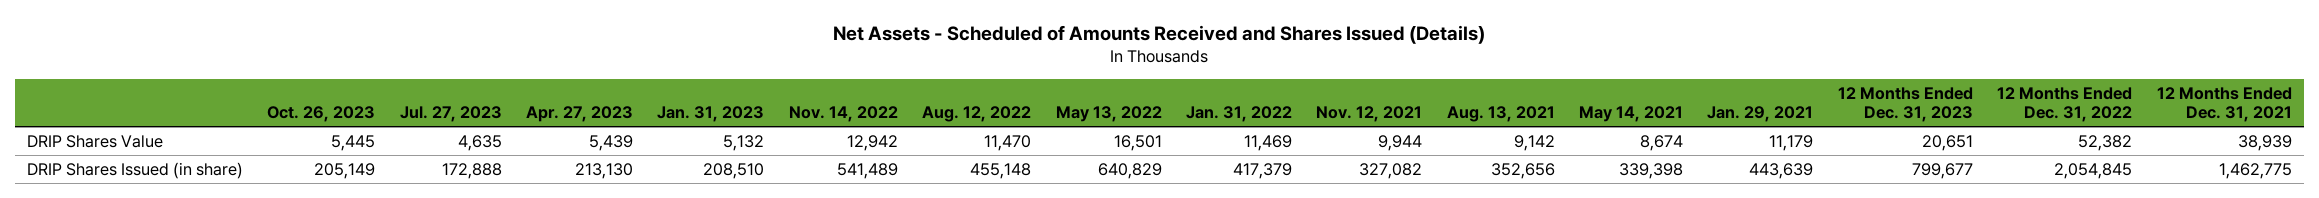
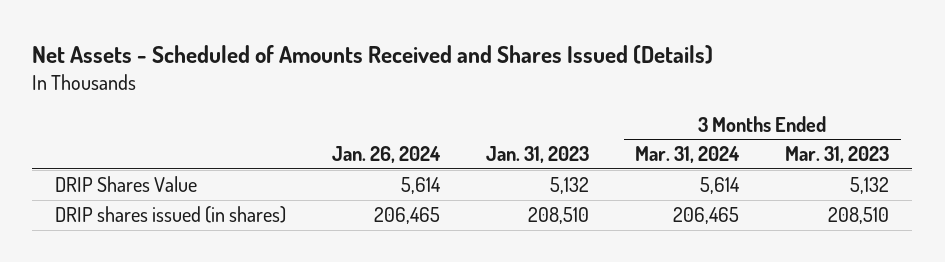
- | Oct. 26, 2023 | Jul. 27, 2023 | Apr. 27, 2023 | Jan. 31, 2023 | Nov. 14, 2022 | Aug. 12, 2022 | May 13, 2022 | Jan. 31, 2022 | Nov. 12, 2021 | Aug. 13, 2021 | May 14, 2021 | Jan. 29, 2021 | 12 Months Ended Dec. 31, 2023 | 12 Months Ended Dec. 31, 2022 | 12 Months Ended Dec. 31, 2021
+ | Jan. 26, 2024 | Jan. 31, 2023 | 3 Months Ended Mar. 31, 2024 | 3 Months Ended Mar. 31, 2023
- DRIP Shares Issued (in share) | 205,149 | 172,888 | 213,130 | 208,510 | 541,489 | 455,148 | 640,829 | 417,379 | 327,082 | 352,656 | 339,398 | 443,639 | 799,677 | 2,054,845 | 1,462,775
+ DRIP shares issued (in shares) | 206,465 | 208,510 | 206,465 | 208,510

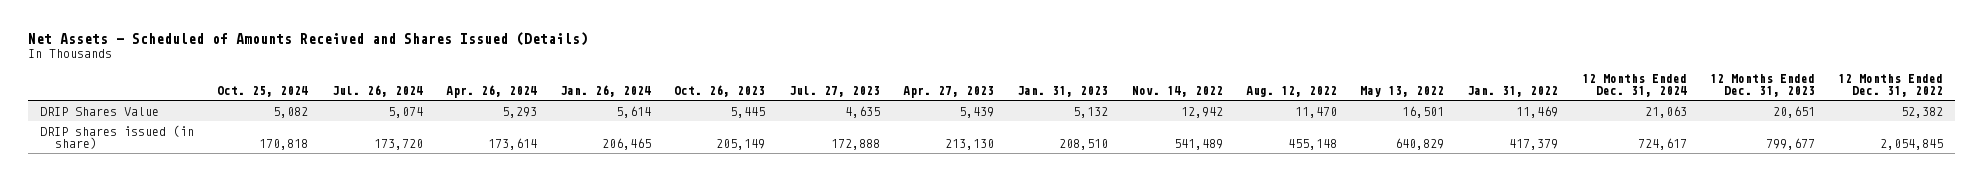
- | Jan. 26, 2024 | Jan. 31, 2023 | 3 Months Ended Mar. 31, 2024 | 3 Months Ended Mar. 31, 2023
+ | Oct. 25, 2024 | Jul. 26, 2024 | Apr. 26, 2024 | Jan. 26, 2024 | Oct. 26, 2023 | Jul. 27, 2023 | Apr. 27, 2023 | Jan. 31, 2023 | Nov. 14, 2022 | Aug. 12, 2022 | May 13, 2022 | Jan. 31, 2022 | 12 Months Ended Dec. 31, 2024 | 12 Months Ended Dec. 31, 2023 | 12 Months Ended Dec. 31, 2022
- DRIP shares issued (in shares) | 206,465 | 208,510 | 206,465 | 208,510
+ DRIP shares issued (in share) | 170,818 | 173,720 | 173,614 | 206,465 | 205,149 | 172,888 | 213,130 | 208,510 | 541,489 | 455,148 | 640,829 | 417,379 | 724,617 | 799,677 | 2,054,845

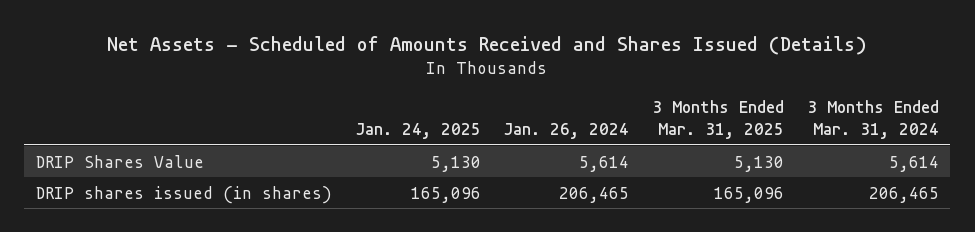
- | Oct. 25, 2024 | Jul. 26, 2024 | Apr. 26, 2024 | Jan. 26, 2024 | Oct. 26, 2023 | Jul. 27, 2023 | Apr. 27, 2023 | Jan. 31, 2023 | Nov. 14, 2022 | Aug. 12, 2022 | May 13, 2022 | Jan. 31, 2022 | 12 Months Ended Dec. 31, 2024 | 12 Months Ended Dec. 31, 2023 | 12 Months Ended Dec. 31, 2022
+ | Jan. 24, 2025 | Jan. 26, 2024 | 3 Months Ended Mar. 31, 2025 | 3 Months Ended Mar. 31, 2024
- DRIP shares issued (in share) | 170,818 | 173,720 | 173,614 | 206,465 | 205,149 | 172,888 | 213,130 | 208,510 | 541,489 | 455,148 | 640,829 | 417,379 | 724,617 | 799,677 | 2,054,845
+ DRIP shares issued (in shares) | 165,096 | 206,465 | 165,096 | 206,465

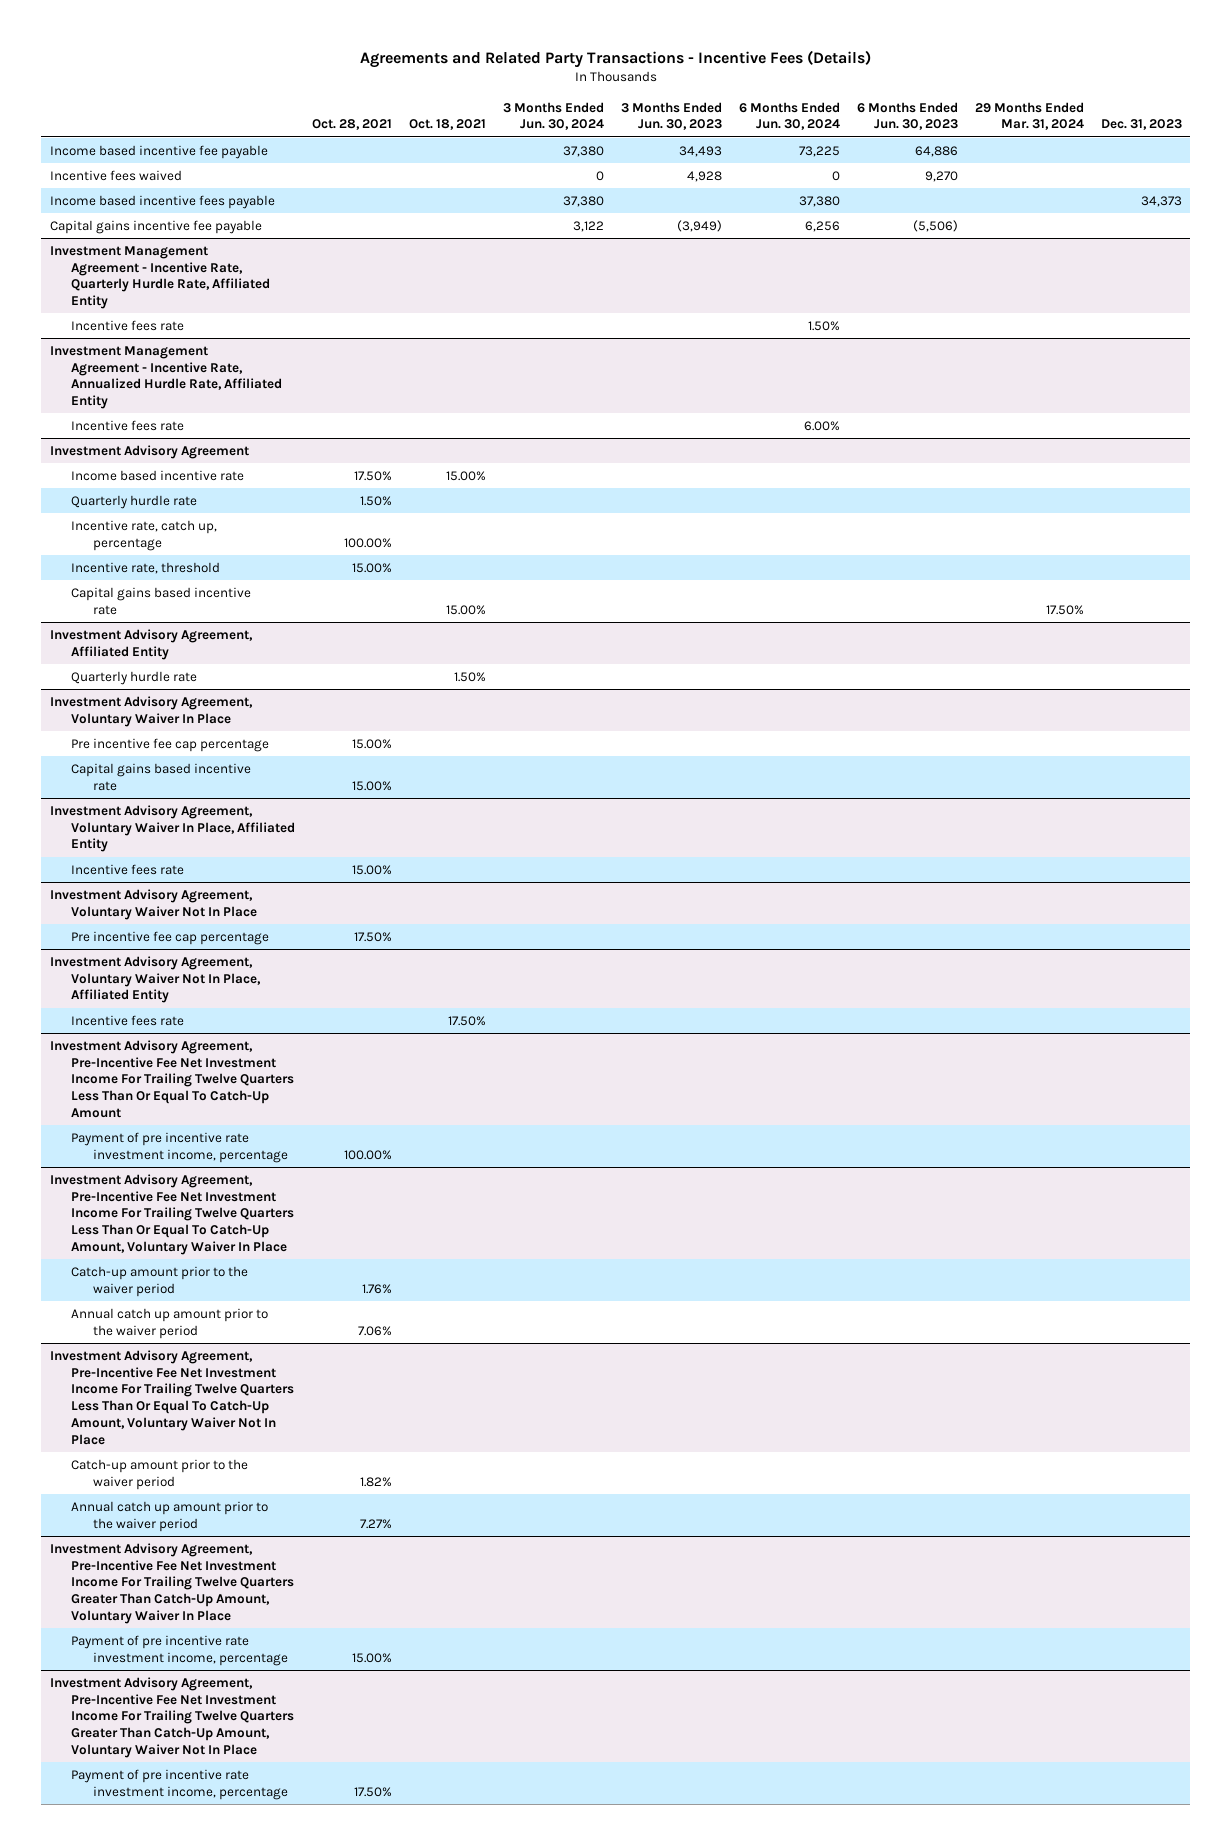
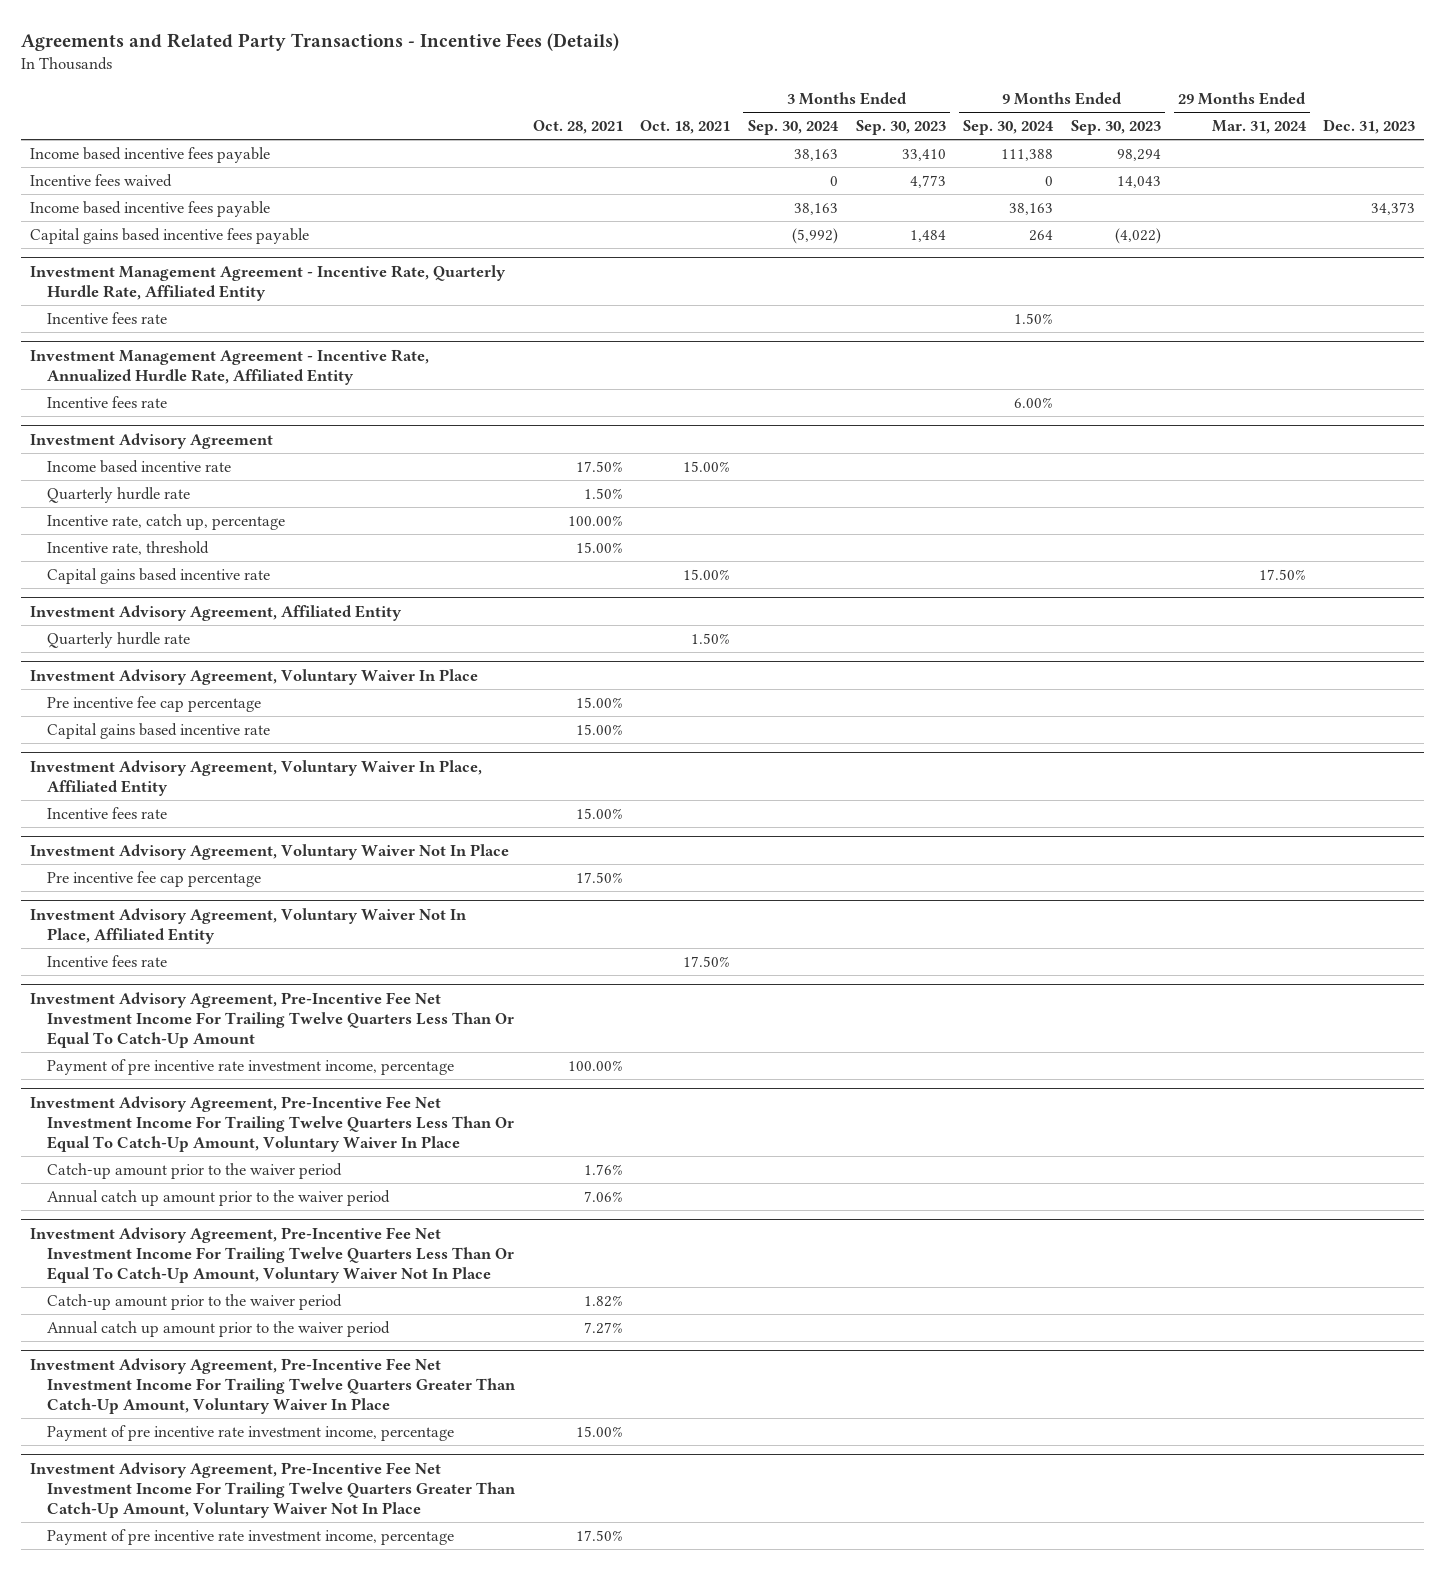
- | Oct. 28, 2021 | Oct. 18, 2021 | 3 Months Ended Jun. 30, 2024 | 3 Months Ended Jun. 30, 2023 | 6 Months Ended Jun. 30, 2024 | 6 Months Ended Jun. 30, 2023 | 29 Months Ended Mar. 31, 2024 | Dec. 31, 2023
+ | Oct. 28, 2021 | Oct. 18, 2021 | 3 Months Ended Sep. 30, 2024 | 3 Months Ended Sep. 30, 2023 | 9 Months Ended Sep. 30, 2024 | 9 Months Ended Sep. 30, 2023 | 29 Months Ended Mar. 31, 2024 | Dec. 31, 2023
- Income based incentive fee payable | | | 37,380 | 34,493 | 73,225 | 64,886 | |
+ Income based incentive fees payable | | | 38,163 | 33,410 | 111,388 | 98,294 | |
- Capital gains incentive fee payable | | | 3,122 | (3,949) | 6,256 | (5,506) | |
+ Capital gains based incentive fees payable | | | (5,992) | 1,484 | 264 | (4,022) | |

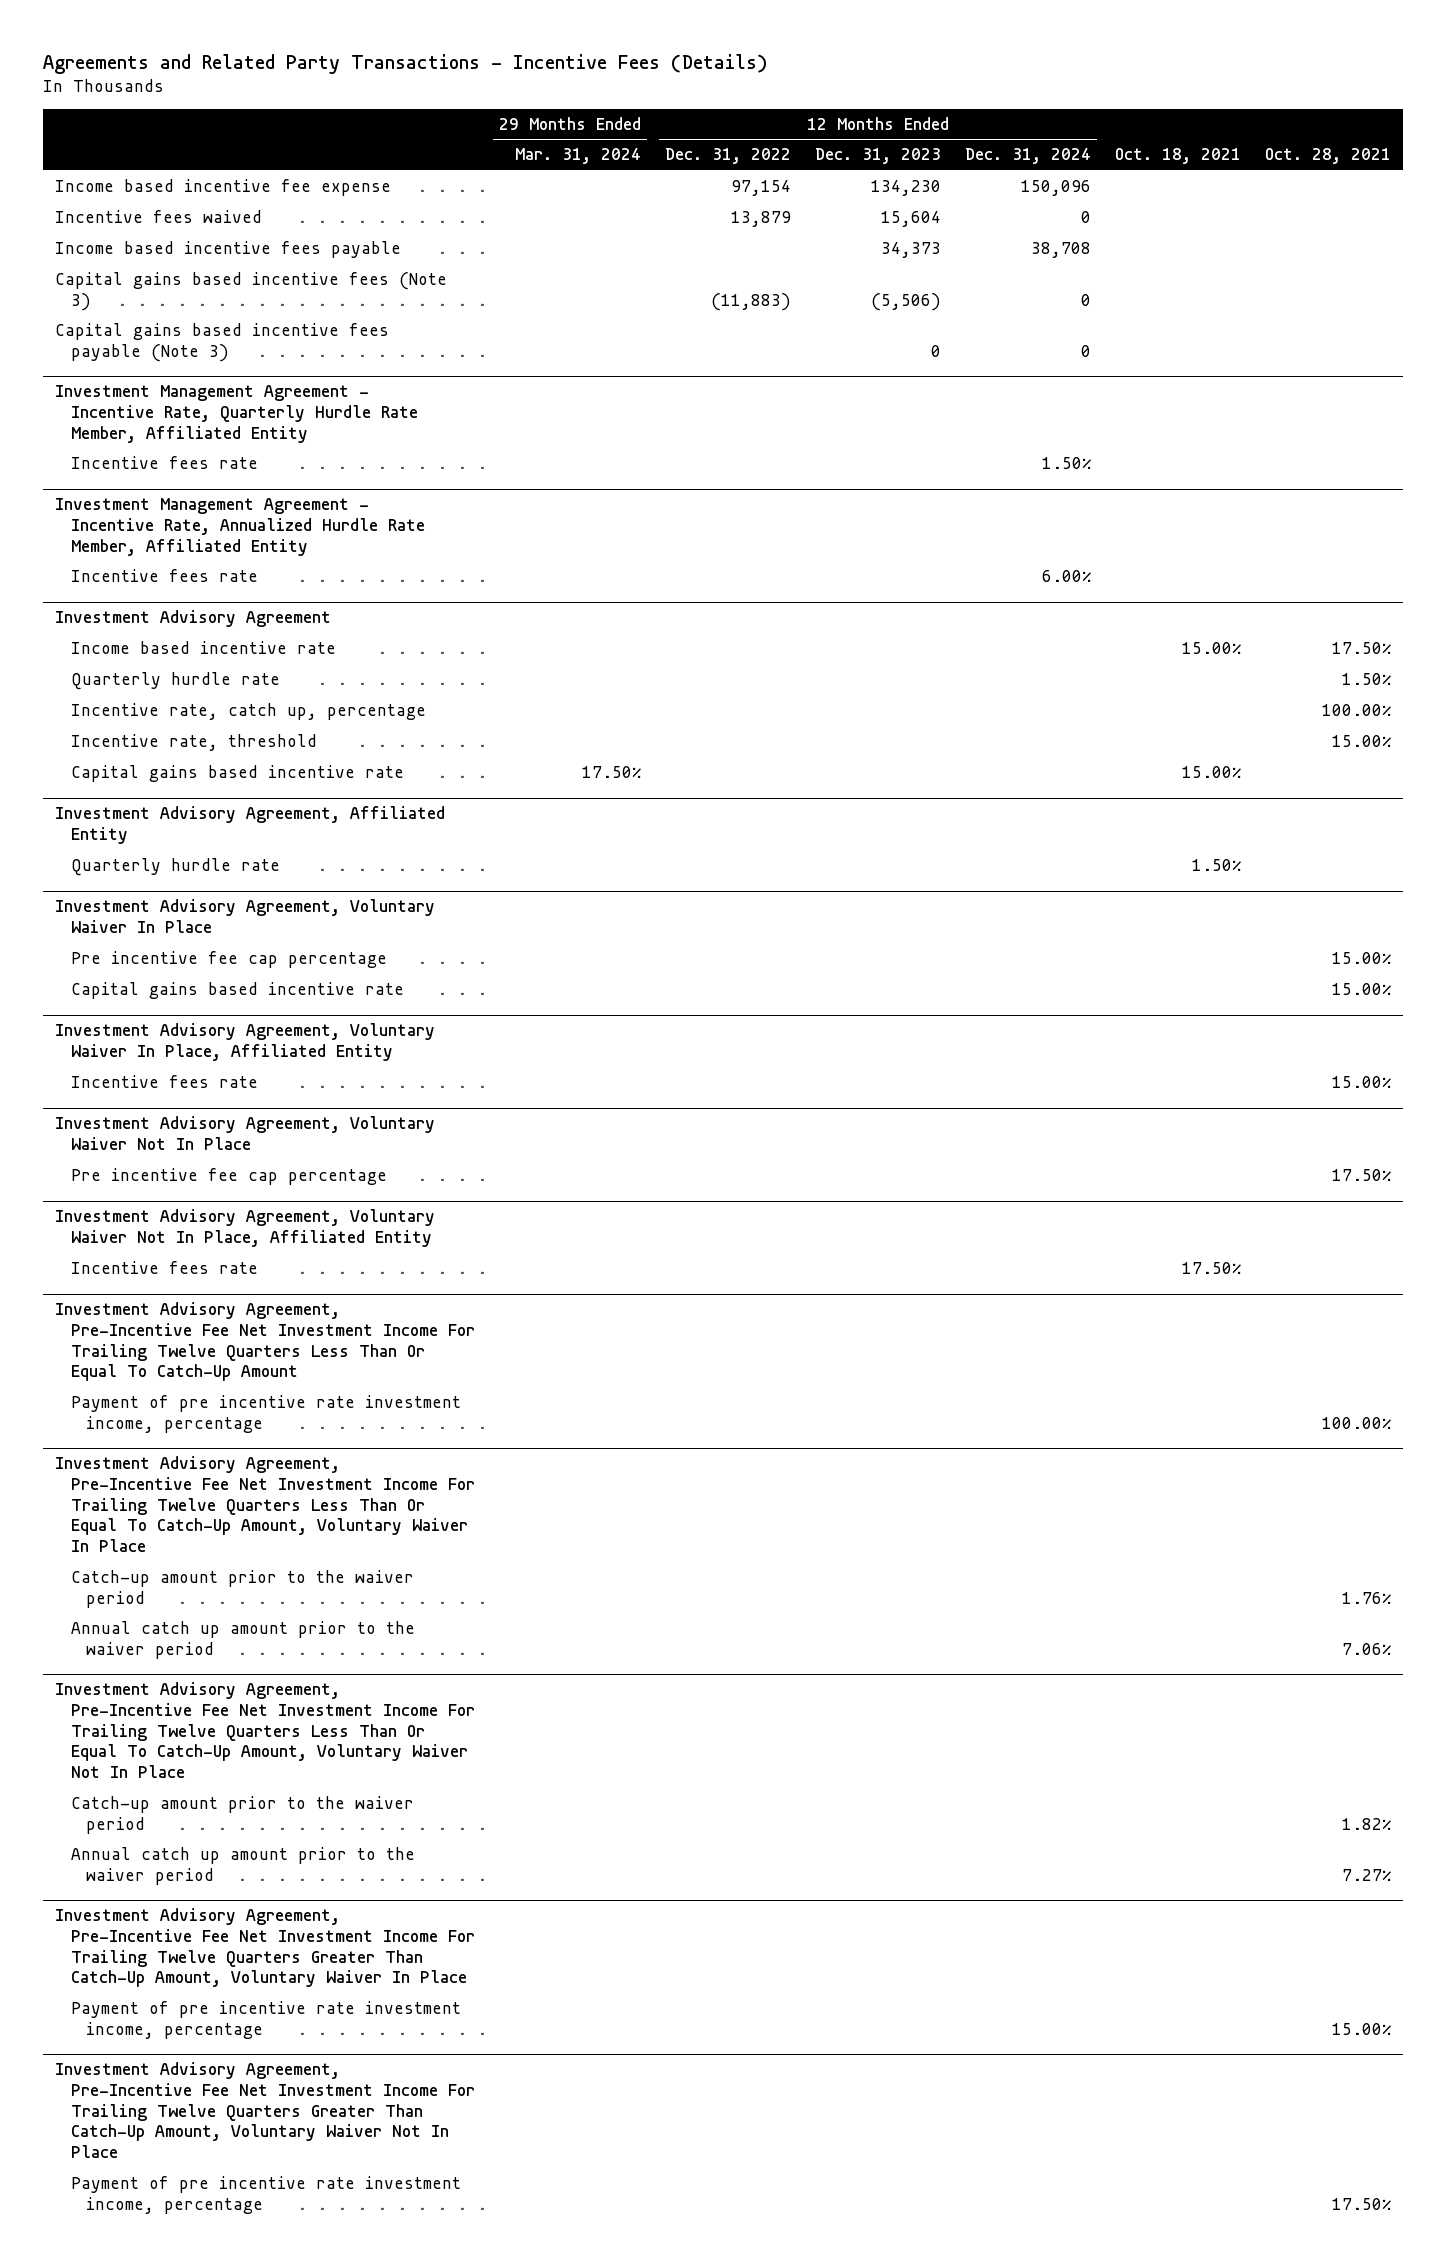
- | Oct. 28, 2021 | Oct. 18, 2021 | 3 Months Ended Sep. 30, 2024 | 3 Months Ended Sep. 30, 2023 | 9 Months Ended Sep. 30, 2024 | 9 Months Ended Sep. 30, 2023 | 29 Months Ended Mar. 31, 2024 | Dec. 31, 2023
+ | 29 Months Ended Mar. 31, 2024 | 12 Months Ended Dec. 31, 2022 | 12 Months Ended Dec. 31, 2023 | 12 Months Ended Dec. 31, 2024 | Oct. 18, 2021 | Oct. 28, 2021
- Income based incentive fees payable | | | 38,163 | 33,410 | 111,388 | 98,294 | |
+ Income based incentive fee expense | | 97,154 | 134,230 | 150,096 | |
- Capital gains based incentive fees payable | | | (5,992) | 1,484 | 264 | (4,022) | |
- Investment Management Agreement - Incentive Rate, Quarterly Hurdle Rate, Affiliated Entity
+ Capital gains based incentive fees (Note 3) | | (11,883) | (5,506) | 0 | |
+ Capital gains based incentive fees payable (Note 3) | | | 0 | 0 | |
+ Investment Management Agreement - Incentive Rate, Quarterly Hurdle Rate Member, Affiliated Entity
- Investment Management Agreement - Incentive Rate, Annualized Hurdle Rate, Affiliated Entity
+ Investment Management Agreement - Incentive Rate, Annualized Hurdle Rate Member, Affiliated Entity

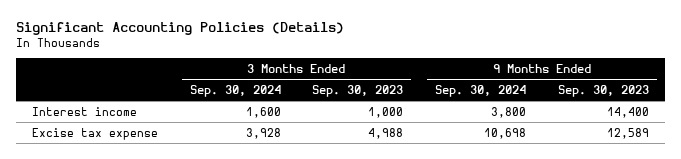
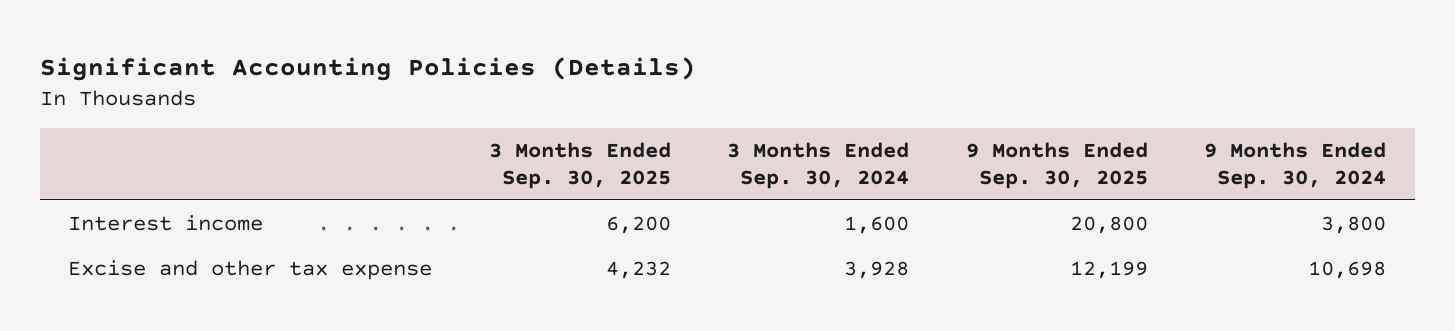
- | 3 Months Ended Sep. 30, 2024 | 3 Months Ended Sep. 30, 2023 | 9 Months Ended Sep. 30, 2024 | 9 Months Ended Sep. 30, 2023
+ | 3 Months Ended Sep. 30, 2025 | 3 Months Ended Sep. 30, 2024 | 9 Months Ended Sep. 30, 2025 | 9 Months Ended Sep. 30, 2024
- Excise tax expense | 3,928 | 4,988 | 10,698 | 12,589
+ Excise and other tax expense | 4,232 | 3,928 | 12,199 | 10,698

